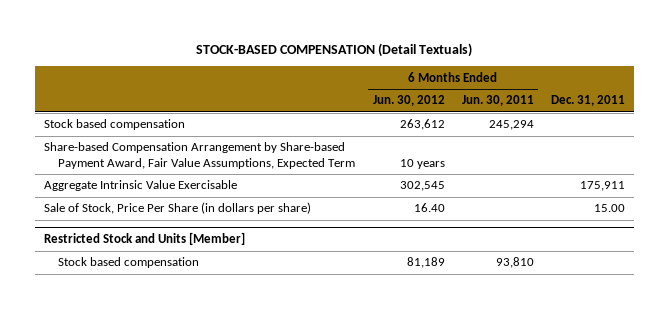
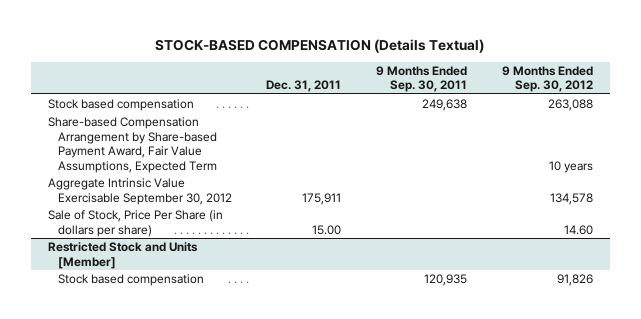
- STOCK-BASED COMPENSATION (Detail Textuals)
+ STOCK-BASED COMPENSATION (Details Textual)
- | 6 Months Ended Jun. 30, 2012 | 6 Months Ended Jun. 30, 2011 | Dec. 31, 2011
+ | Dec. 31, 2011 | 9 Months Ended Sep. 30, 2011 | 9 Months Ended Sep. 30, 2012
- Aggregate Intrinsic Value Exercisable | 302,545 | | 175,911
+ Aggregate Intrinsic Value Exercisable September 30, 2012 | 175,911 | | 134,578

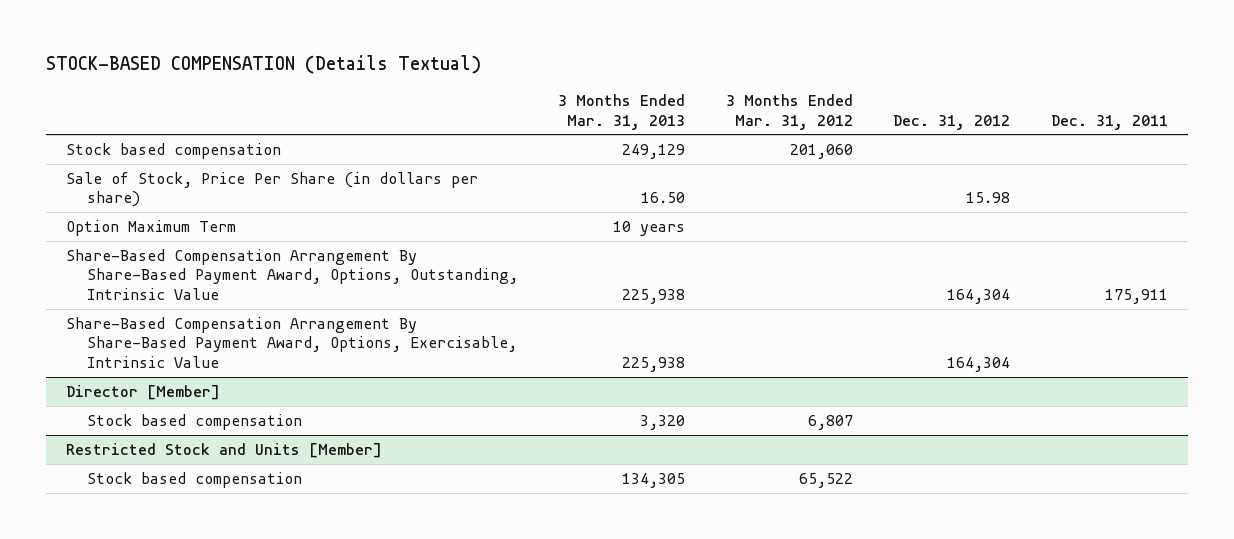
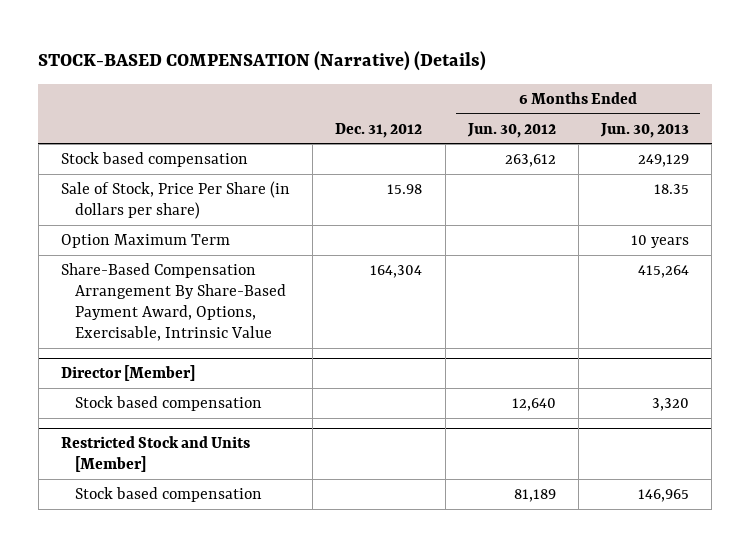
- STOCK-BASED COMPENSATION (Details Textual)
+ STOCK-BASED COMPENSATION (Narrative) (Details)
- | 3 Months Ended Mar. 31, 2013 | 3 Months Ended Mar. 31, 2012 | Dec. 31, 2012 | Dec. 31, 2011
+ | Dec. 31, 2012 | 6 Months Ended Jun. 30, 2012 | 6 Months Ended Jun. 30, 2013
- Share-Based Compensation Arrangement By Share-Based Payment Award, Options, Outstanding, Intrinsic Value | 225,938 | | 164,304 | 175,911

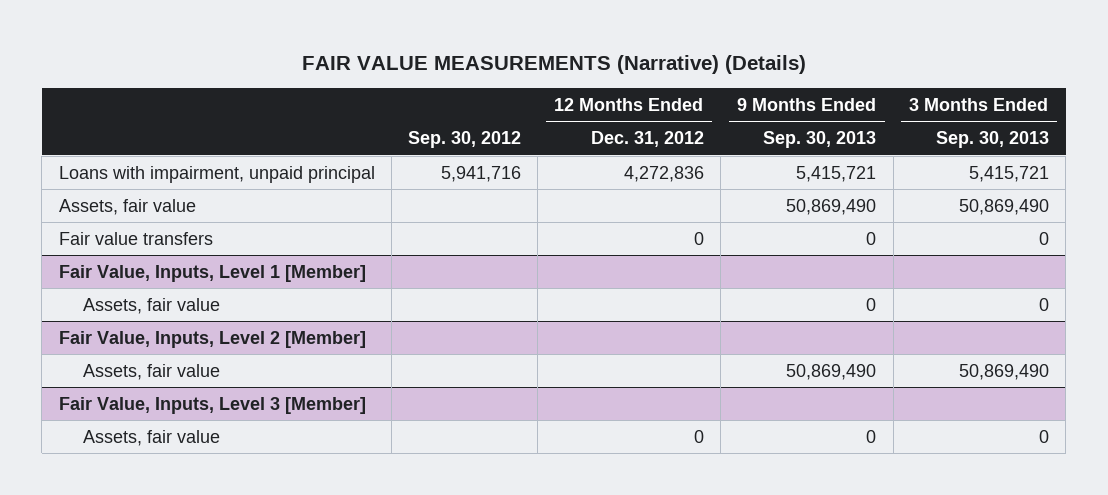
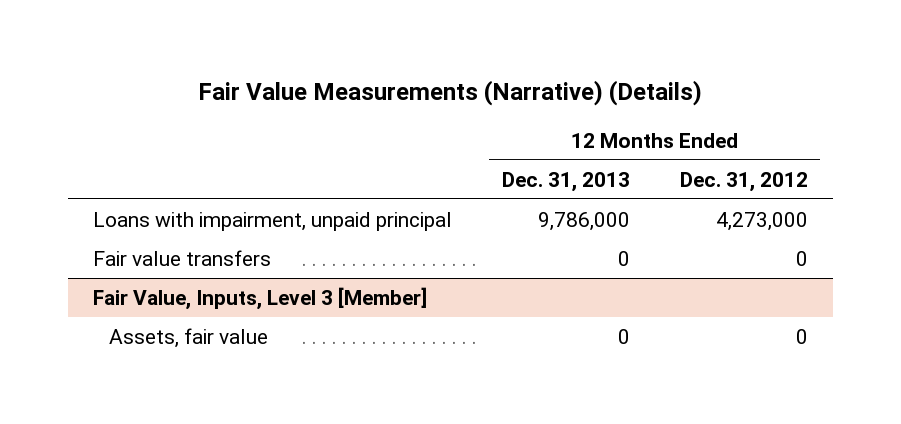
- FAIR VALUE MEASUREMENTS (Narrative) (Details)
+ Fair Value Measurements (Narrative) (Details)
- | Sep. 30, 2012 | 12 Months Ended Dec. 31, 2012 | 9 Months Ended Sep. 30, 2013 | 3 Months Ended Sep. 30, 2013
+ | 12 Months Ended Dec. 31, 2013 | 12 Months Ended Dec. 31, 2012
- Loans with impairment, unpaid principal | 5,941,716 | 4,272,836 | 5,415,721 | 5,415,721
- Assets, fair value | | | 50,869,490 | 50,869,490
+ Loans with impairment, unpaid principal | 9,786,000 | 4,273,000
- Fair Value, Inputs, Level 1 [Member]
- Assets, fair value | | | 0 | 0
- Fair Value, Inputs, Level 2 [Member]
- Assets, fair value | | | 50,869,490 | 50,869,490

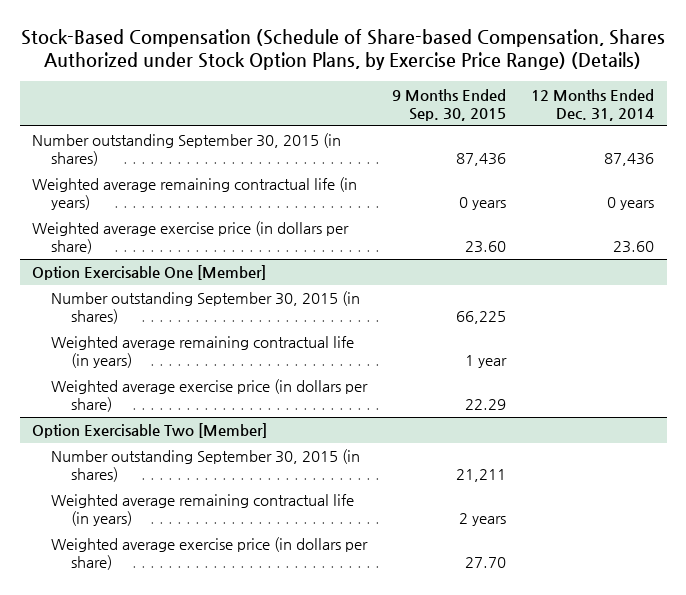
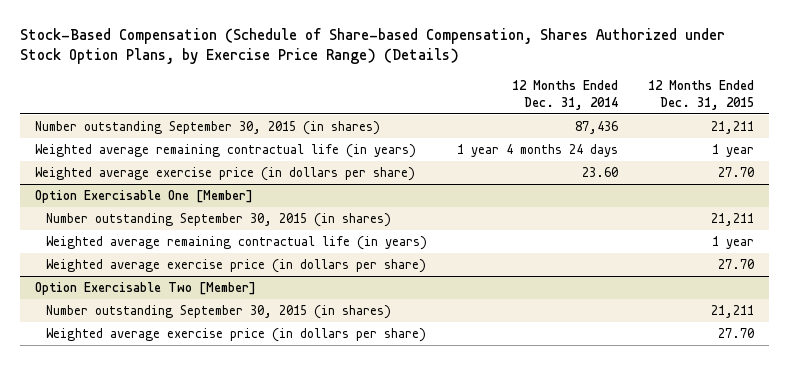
- | 9 Months Ended Sep. 30, 2015 | 12 Months Ended Dec. 31, 2014
+ | 12 Months Ended Dec. 31, 2014 | 12 Months Ended Dec. 31, 2015
- Weighted average remaining contractual life (in years) | 0 years | 0 years
+ Weighted average remaining contractual life (in years) | 1 year 4 months 24 days | 1 year
@ Option Exercisable Two [Member]
- Weighted average remaining contractual life (in years) | 2 years |

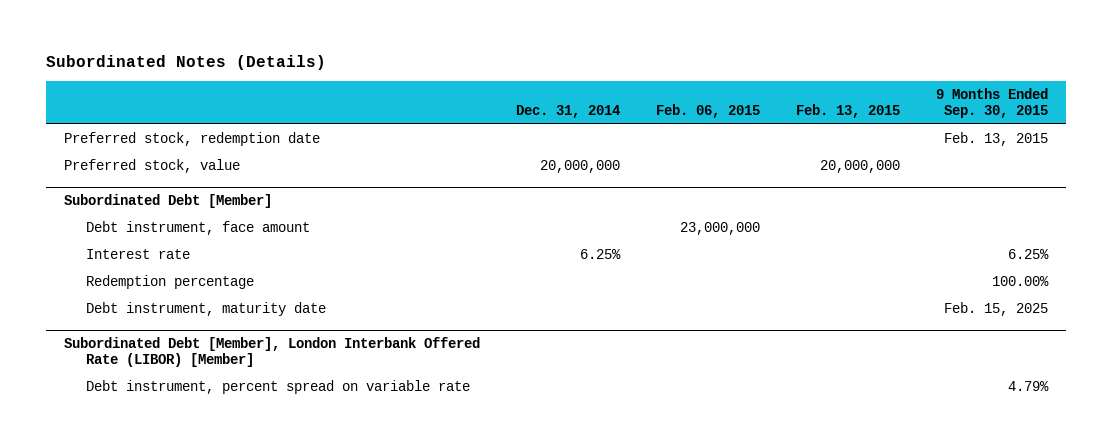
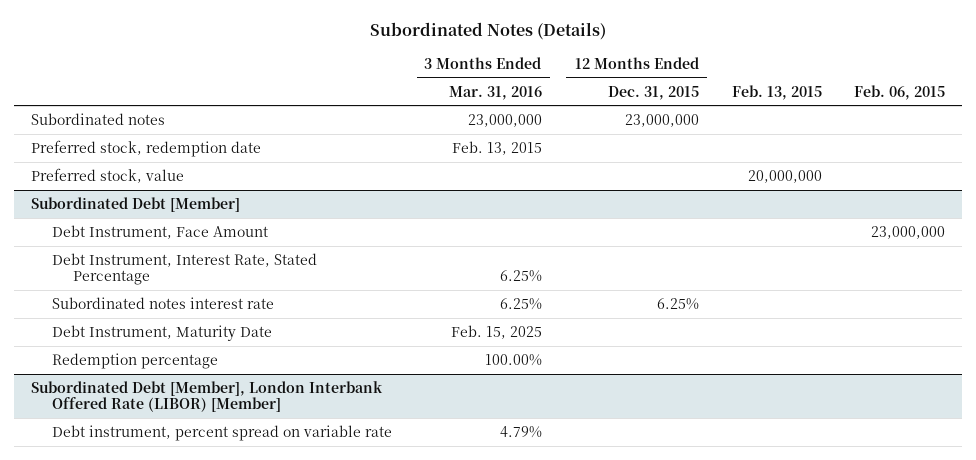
- | Dec. 31, 2014 | Feb. 06, 2015 | Feb. 13, 2015 | 9 Months Ended Sep. 30, 2015
+ | 3 Months Ended Mar. 31, 2016 | 12 Months Ended Dec. 31, 2015 | Feb. 13, 2015 | Feb. 06, 2015
+ Subordinated notes | 23,000,000 | 23,000,000 | |
@ Subordinated Debt [Member]
- Debt instrument, face amount | | 23,000,000 | |
- Interest rate | 6.25% | | | 6.25%
+ Debt Instrument, Face Amount | | | | 23,000,000
+ Debt Instrument, Interest Rate, Stated Percentage | 6.25% | | |
+ Subordinated notes interest rate | 6.25% | 6.25% | |
+ Debt Instrument, Maturity Date | Feb. 15, 2025 | | |
- Debt instrument, maturity date | | | | Feb. 15, 2025

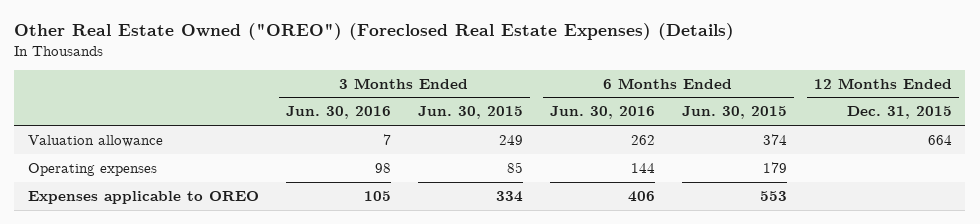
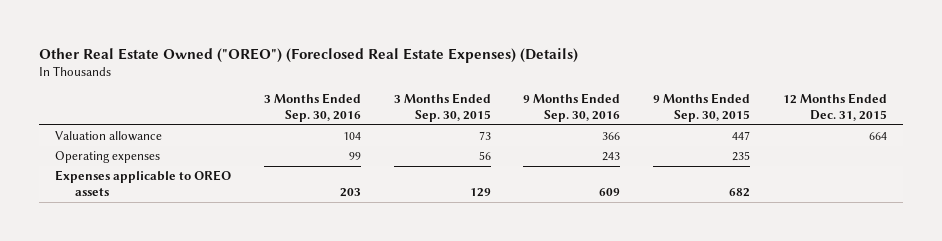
- | 3 Months Ended Jun. 30, 2016 | 3 Months Ended Jun. 30, 2015 | 6 Months Ended Jun. 30, 2016 | 6 Months Ended Jun. 30, 2015 | 12 Months Ended Dec. 31, 2015
+ | 3 Months Ended Sep. 30, 2016 | 3 Months Ended Sep. 30, 2015 | 9 Months Ended Sep. 30, 2016 | 9 Months Ended Sep. 30, 2015 | 12 Months Ended Dec. 31, 2015
- Expenses applicable to OREO | 105 | 334 | 406 | 553 |
+ Expenses applicable to OREO assets | 203 | 129 | 609 | 682 |

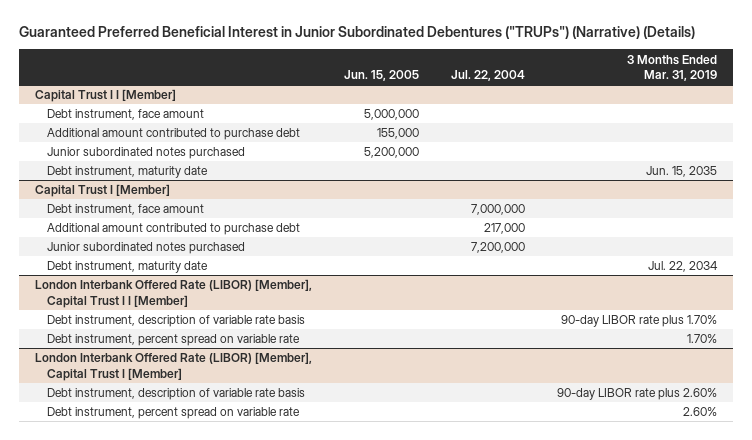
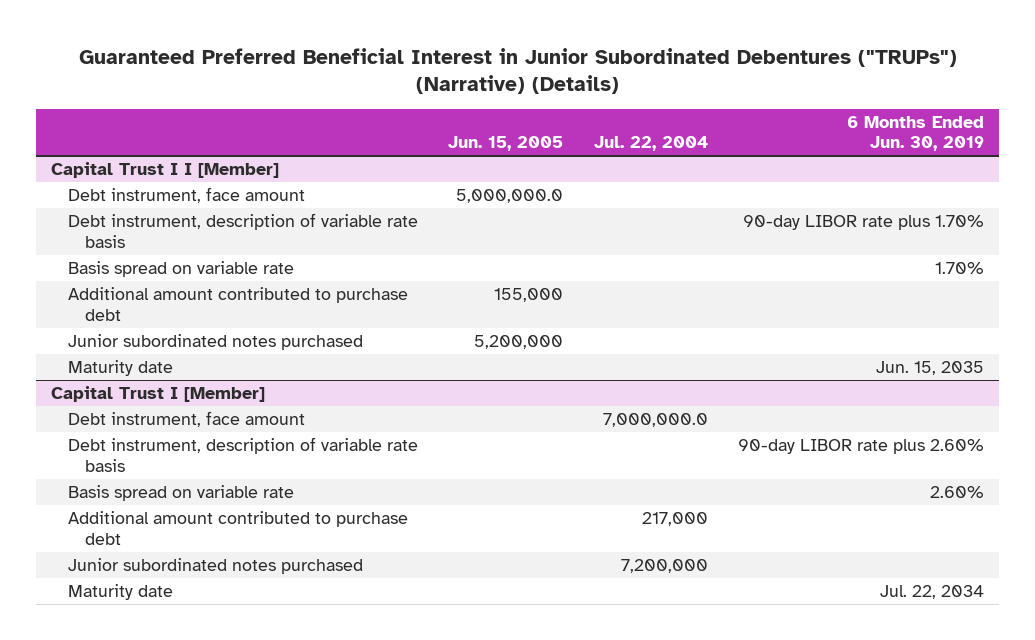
- | Jun. 15, 2005 | Jul. 22, 2004 | 3 Months Ended Mar. 31, 2019
+ | Jun. 15, 2005 | Jul. 22, 2004 | 6 Months Ended Jun. 30, 2019
@ Capital Trust I I [Member]
- Debt instrument, face amount | 5,000,000 | |
+ Debt instrument, face amount | 5,000,000.0 | |
+ Debt instrument, description of variable rate basis | | | 90-day LIBOR rate plus 1.70%
+ Basis spread on variable rate | | | 1.70%
- Debt instrument, maturity date | | | Jun. 15, 2035
+ Maturity date | | | Jun. 15, 2035
@ Capital Trust I [Member]
- Debt instrument, face amount | | 7,000,000 |
+ Debt instrument, face amount | | 7,000,000.0 |
+ Debt instrument, description of variable rate basis | | | 90-day LIBOR rate plus 2.60%
+ Basis spread on variable rate | | | 2.60%
- Debt instrument, maturity date | | | Jul. 22, 2034
- London Interbank Offered Rate (LIBOR) [Member], Capital Trust I I [Member]
- Debt instrument, description of variable rate basis | | | 90-day LIBOR rate plus 1.70%
- Debt instrument, percent spread on variable rate | | | 1.70%
- London Interbank Offered Rate (LIBOR) [Member], Capital Trust I [Member]
- Debt instrument, description of variable rate basis | | | 90-day LIBOR rate plus 2.60%
- Debt instrument, percent spread on variable rate | | | 2.60%
@ Capital Trust I [Member]
+ Maturity date | | | Jul. 22, 2034

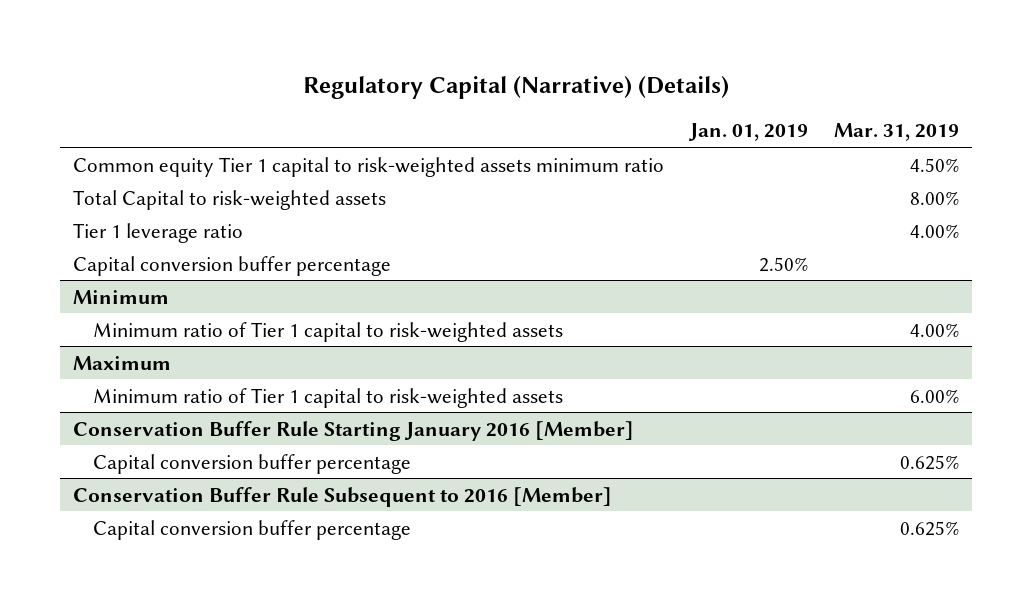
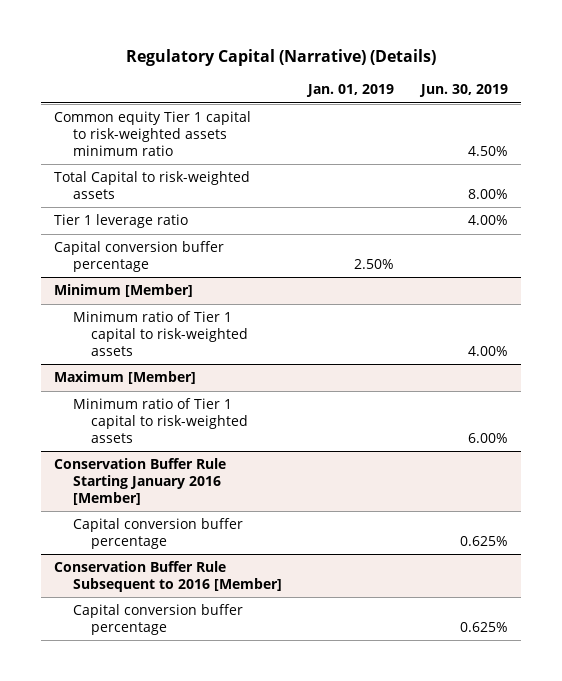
- | Jan. 01, 2019 | Mar. 31, 2019
+ | Jan. 01, 2019 | Jun. 30, 2019
- Minimum
+ Minimum [Member]
- Maximum
+ Maximum [Member]

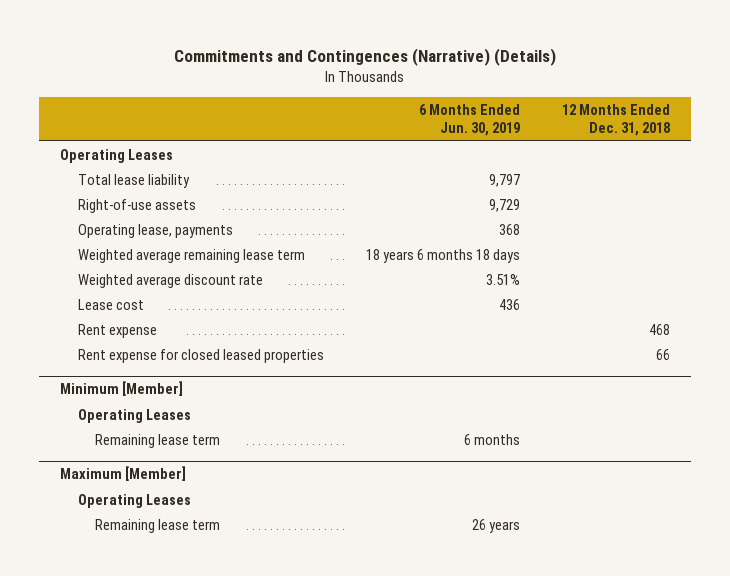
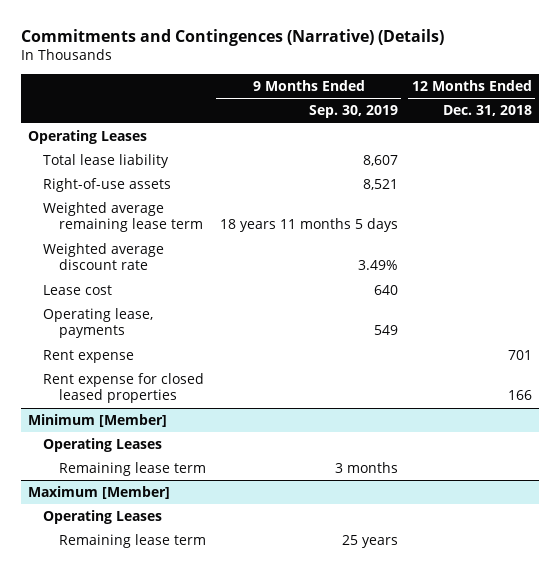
- | 6 Months Ended Jun. 30, 2019 | 12 Months Ended Dec. 31, 2018
+ | 9 Months Ended Sep. 30, 2019 | 12 Months Ended Dec. 31, 2018
- Rent expense | | 468
- Rent expense for closed leased properties | | 66
moved down: Operating lease, payments | 549 |
+ Rent expense | | 701
+ Rent expense for closed leased properties | | 166

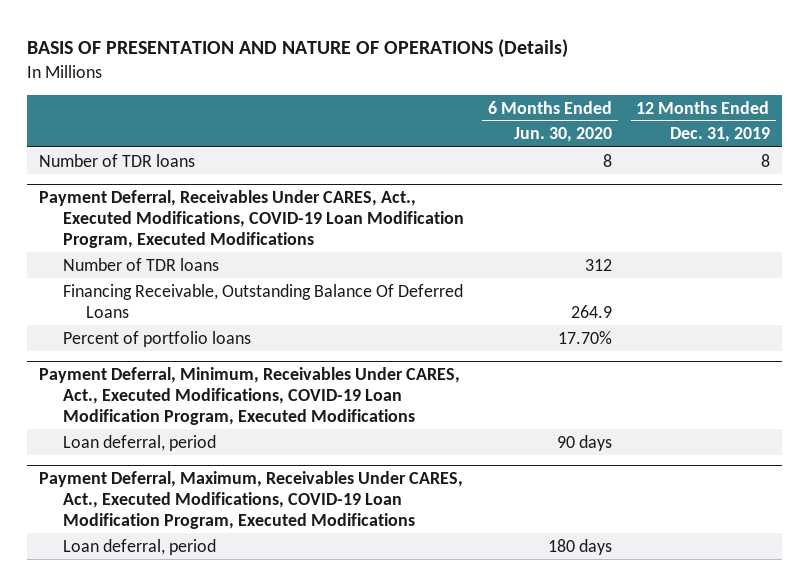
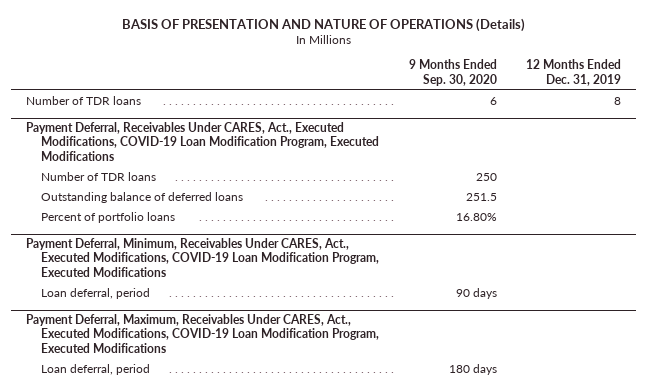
- | 6 Months Ended Jun. 30, 2020 | 12 Months Ended Dec. 31, 2019
+ | 9 Months Ended Sep. 30, 2020 | 12 Months Ended Dec. 31, 2019
@ Payment Deferral, Receivables Under CARES, Act., Executed Modifications, COVID-19 Loan Modification Program, Executed Modifications
- Financing Receivable, Outstanding Balance Of Deferred Loans | 264.9 |
+ Outstanding balance of deferred loans | 251.5 |

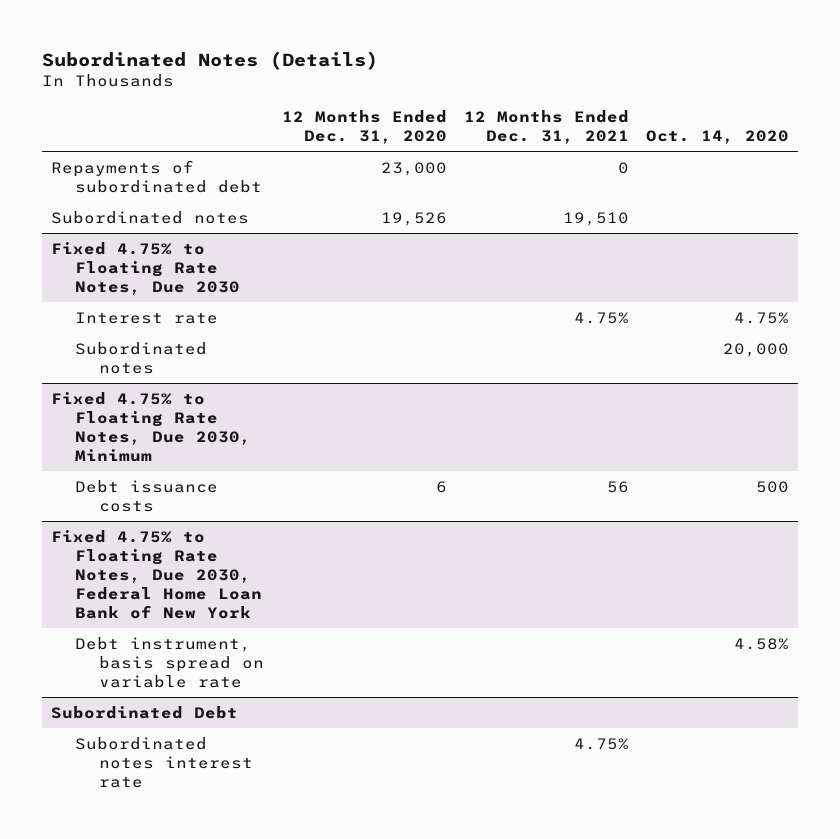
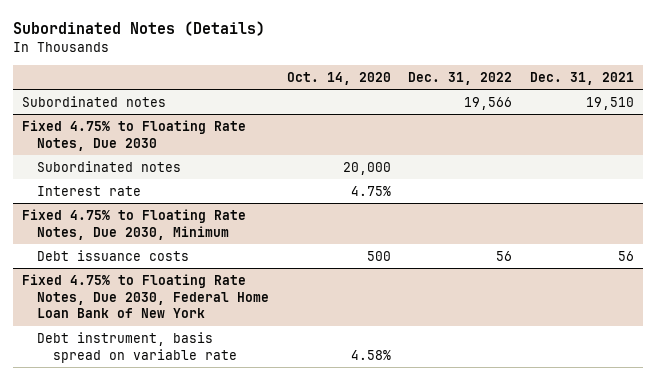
- | 12 Months Ended Dec. 31, 2020 | 12 Months Ended Dec. 31, 2021 | Oct. 14, 2020
+ | Oct. 14, 2020 | Dec. 31, 2022 | Dec. 31, 2021
- Repayments of subordinated debt | 23,000 | 0 |
@ Fixed 4.75% to Floating Rate Notes, Due 2030
moved down: Interest rate | 4.75% | |
- Subordinated Debt
- Subordinated notes interest rate | | 4.75% |

